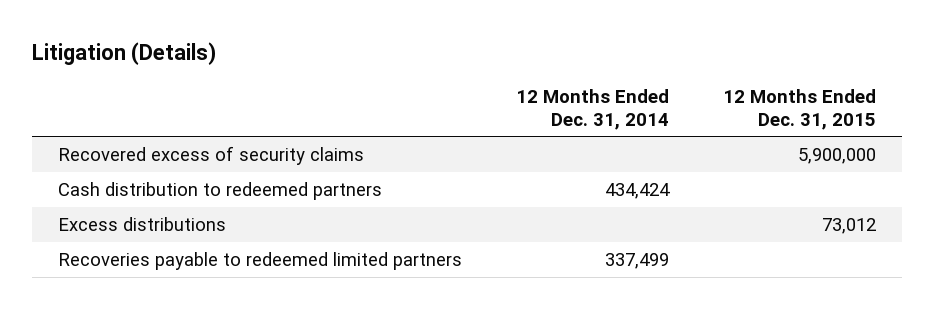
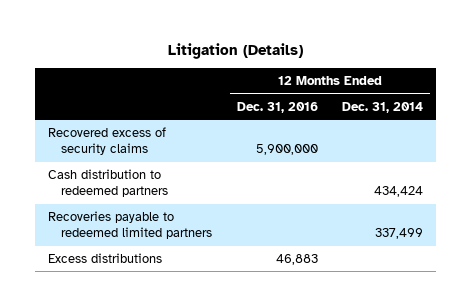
- | 12 Months Ended Dec. 31, 2014 | 12 Months Ended Dec. 31, 2015
+ | 12 Months Ended Dec. 31, 2016 | 12 Months Ended Dec. 31, 2014
moved down: Excess distributions | 46,883 |

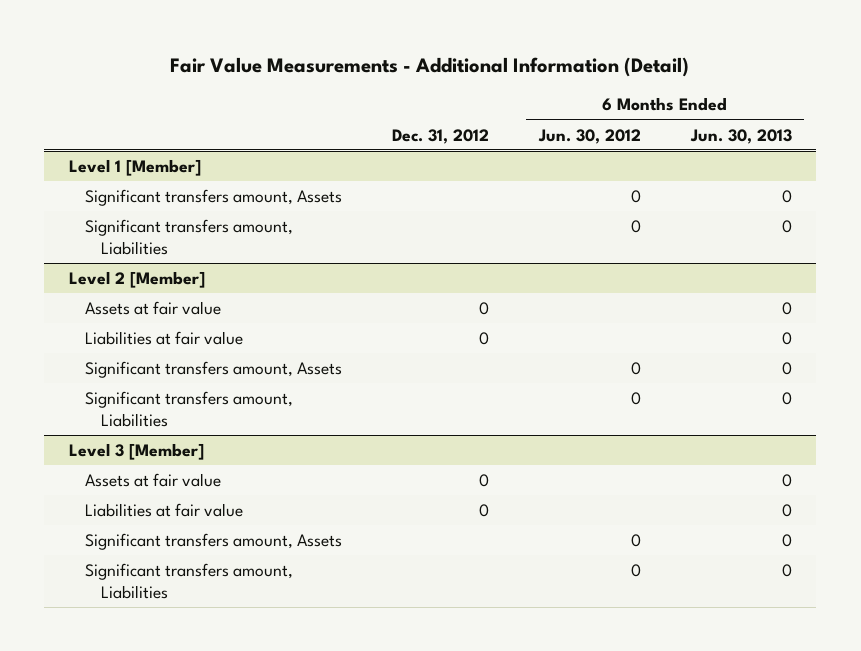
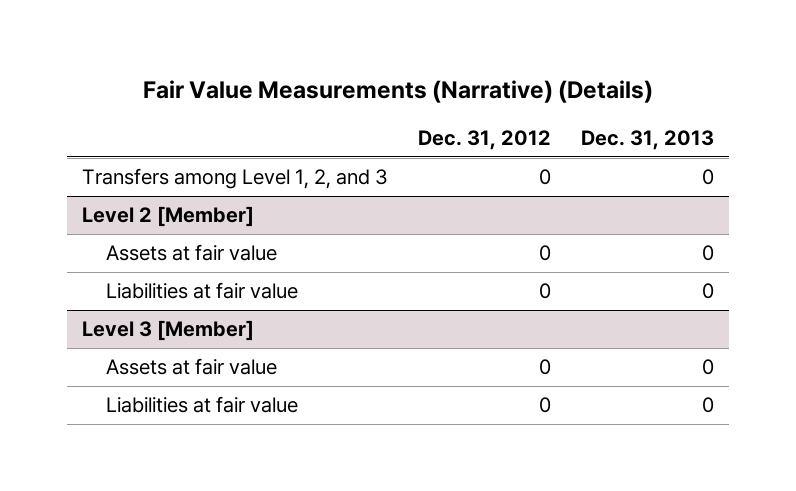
- Fair Value Measurements - Additional Information (Detail)
+ Fair Value Measurements (Narrative) (Details)
- | Dec. 31, 2012 | 6 Months Ended Jun. 30, 2012 | 6 Months Ended Jun. 30, 2013
+ | Dec. 31, 2012 | Dec. 31, 2013
- Level 1 [Member]
- Significant transfers amount, Assets | | 0 | 0
- Significant transfers amount, Liabilities | | 0 | 0
+ Transfers among Level 1, 2, and 3 | 0 | 0
@ Level 2 [Member]
- Significant transfers amount, Assets | | 0 | 0
- Significant transfers amount, Liabilities | | 0 | 0
@ Level 3 [Member]
- Significant transfers amount, Assets | | 0 | 0
- Significant transfers amount, Liabilities | | 0 | 0

